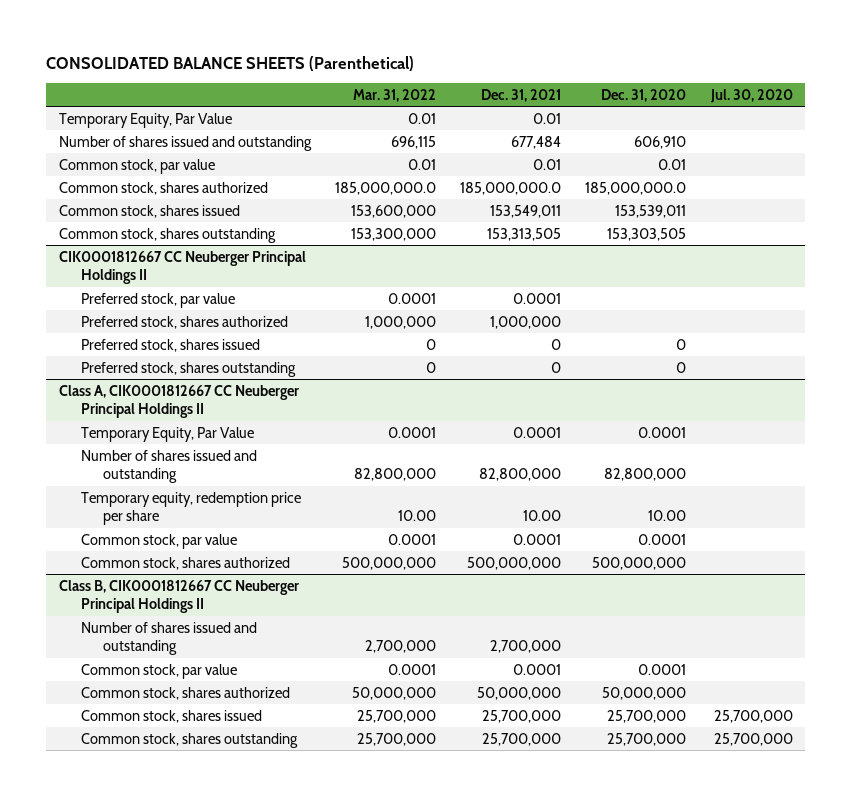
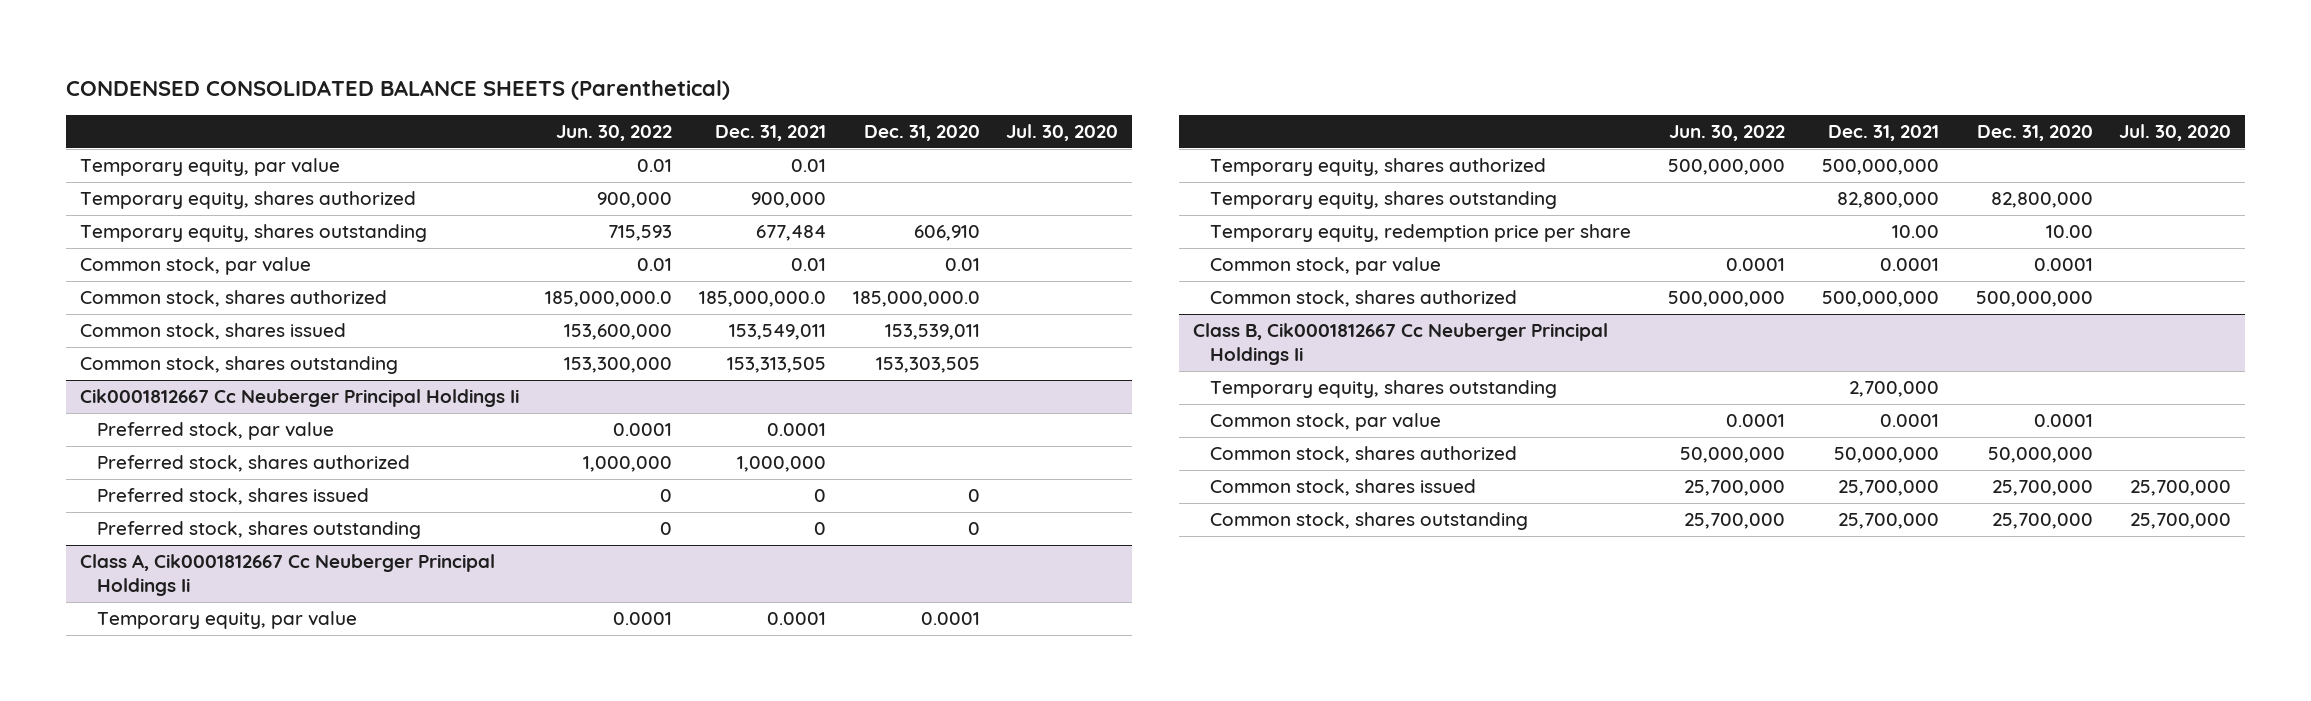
- CONSOLIDATED BALANCE SHEETS (Parenthetical)
+ CONDENSED CONSOLIDATED BALANCE SHEETS (Parenthetical)
- | Mar. 31, 2022 | Dec. 31, 2021 | Dec. 31, 2020 | Jul. 30, 2020
+ | Jun. 30, 2022 | Dec. 31, 2021 | Dec. 31, 2020 | Jul. 30, 2020
- Temporary Equity, Par Value | 0.01 | 0.01 | |
- Number of shares issued and outstanding | 696,115 | 677,484 | 606,910 |
+ Temporary equity, par value | 0.01 | 0.01 | |
+ Temporary equity, shares authorized | 900,000 | 900,000 | |
+ Temporary equity, shares outstanding | 715,593 | 677,484 | 606,910 |
- CIK0001812667 CC Neuberger Principal Holdings II
+ Cik0001812667 Cc Neuberger Principal Holdings Ii
- Class A, CIK0001812667 CC Neuberger Principal Holdings II
- Temporary Equity, Par Value | 0.0001 | 0.0001 | 0.0001 |
- Number of shares issued and outstanding | 82,800,000 | 82,800,000 | 82,800,000 |
+ Class A, Cik0001812667 Cc Neuberger Principal Holdings Ii
+ Temporary equity, par value | 0.0001 | 0.0001 | 0.0001 |
+ Temporary equity, shares authorized | 500,000,000 | 500,000,000 | |
+ Temporary equity, shares outstanding | | 82,800,000 | 82,800,000 |
- Class B, CIK0001812667 CC Neuberger Principal Holdings II
- Number of shares issued and outstanding | 2,700,000 | 2,700,000 | |
+ Class B, Cik0001812667 Cc Neuberger Principal Holdings Ii
+ Temporary equity, shares outstanding | | 2,700,000 | |

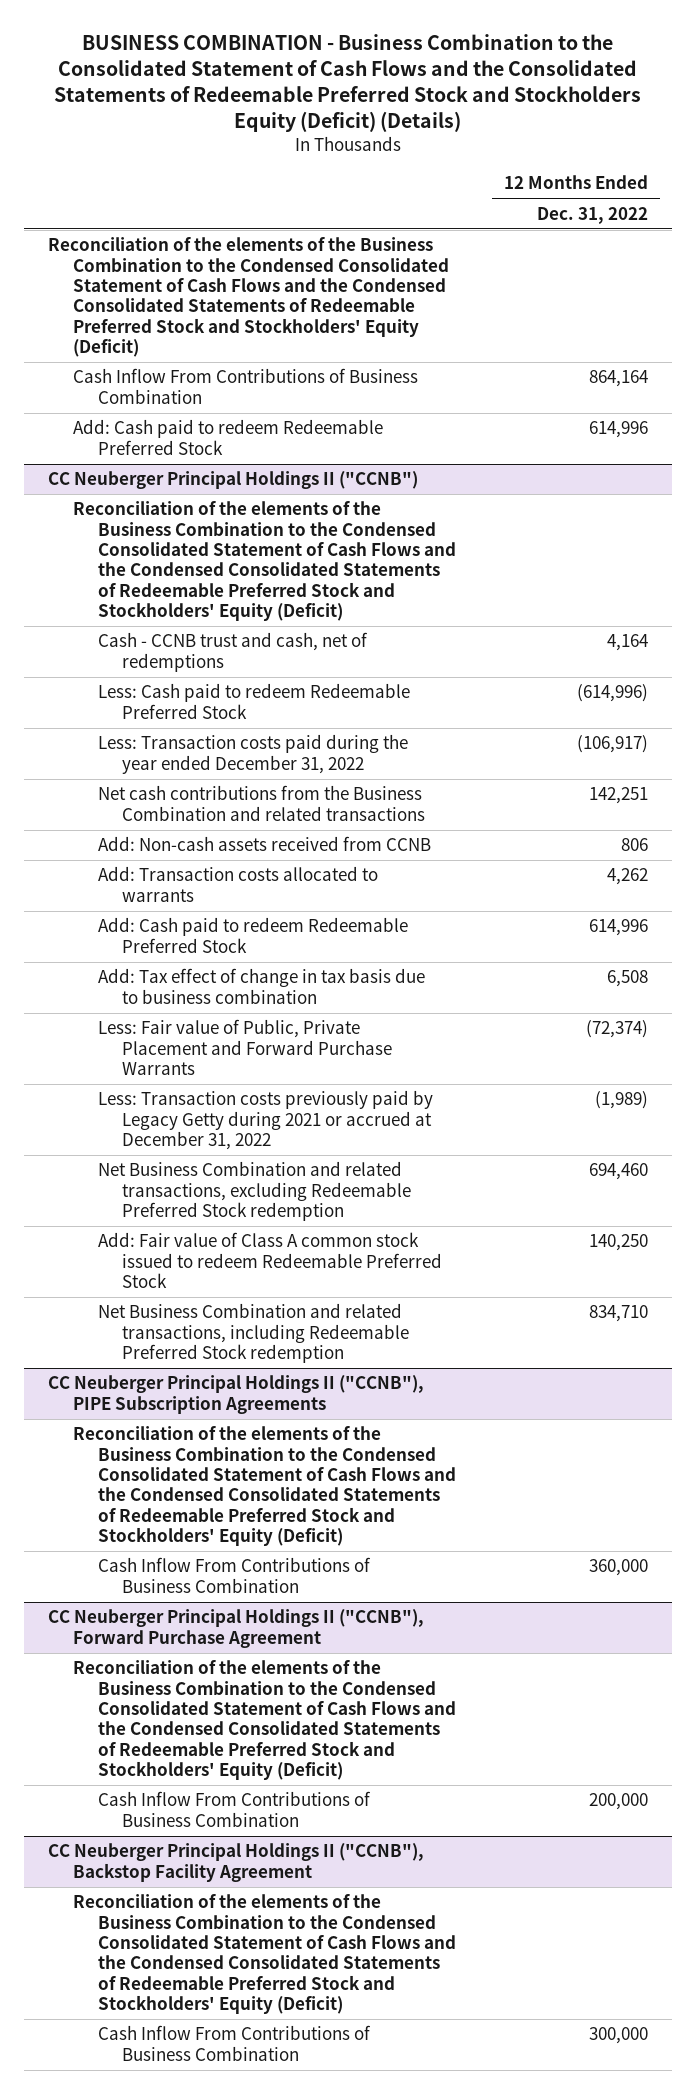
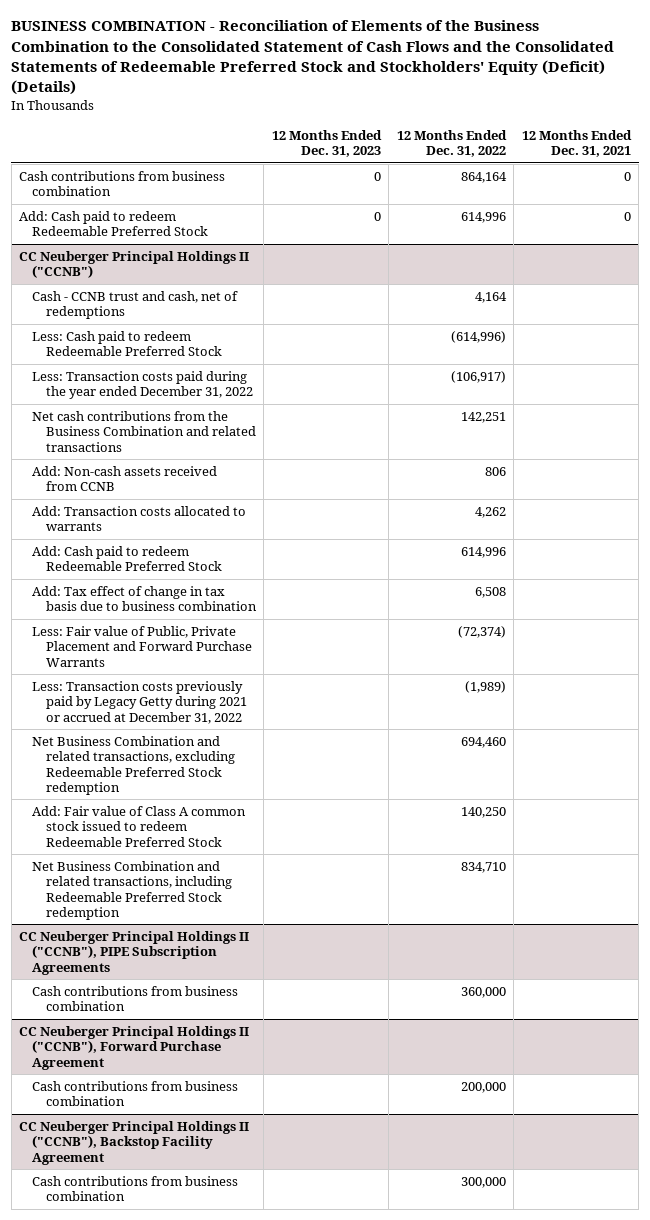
- BUSINESS COMBINATION - Business Combination to the Consolidated Statement of Cash Flows and the Consolidated Statements of Redeemable Preferred Stock and Stockholders Equity (Deficit) (Details)
+ BUSINESS COMBINATION - Reconciliation of Elements of the Business Combination to the Consolidated Statement of Cash Flows and the Consolidated Statements of Redeemable Preferred Stock and Stockholders' Equity (Deficit) (Details)
- | 12 Months Ended Dec. 31, 2022
+ | 12 Months Ended Dec. 31, 2023 | 12 Months Ended Dec. 31, 2022 | 12 Months Ended Dec. 31, 2021
- Reconciliation of the elements of the Business Combination to the Condensed Consolidated Statement of Cash Flows and the Condensed Consolidated Statements of Redeemable Preferred Stock and Stockholders' Equity (Deficit)
- Cash Inflow From Contributions of Business Combination | 864,164
+ Cash contributions from business combination | 0 | 864,164 | 0
@ CC Neuberger Principal Holdings II ("CCNB")
- Reconciliation of the elements of the Business Combination to the Condensed Consolidated Statement of Cash Flows and the Condensed Consolidated Statements of Redeemable Preferred Stock and Stockholders' Equity (Deficit)
@ CC Neuberger Principal Holdings II ("CCNB"), PIPE Subscription Agreements
- Reconciliation of the elements of the Business Combination to the Condensed Consolidated Statement of Cash Flows and the Condensed Consolidated Statements of Redeemable Preferred Stock and Stockholders' Equity (Deficit)
- Cash Inflow From Contributions of Business Combination | 360,000
+ Cash contributions from business combination | | 360,000 |
@ CC Neuberger Principal Holdings II ("CCNB"), Forward Purchase Agreement
- Reconciliation of the elements of the Business Combination to the Condensed Consolidated Statement of Cash Flows and the Condensed Consolidated Statements of Redeemable Preferred Stock and Stockholders' Equity (Deficit)
- Cash Inflow From Contributions of Business Combination | 200,000
+ Cash contributions from business combination | | 200,000 |
@ CC Neuberger Principal Holdings II ("CCNB"), Backstop Facility Agreement
- Reconciliation of the elements of the Business Combination to the Condensed Consolidated Statement of Cash Flows and the Condensed Consolidated Statements of Redeemable Preferred Stock and Stockholders' Equity (Deficit)
- Cash Inflow From Contributions of Business Combination | 300,000
+ Cash contributions from business combination | | 300,000 |

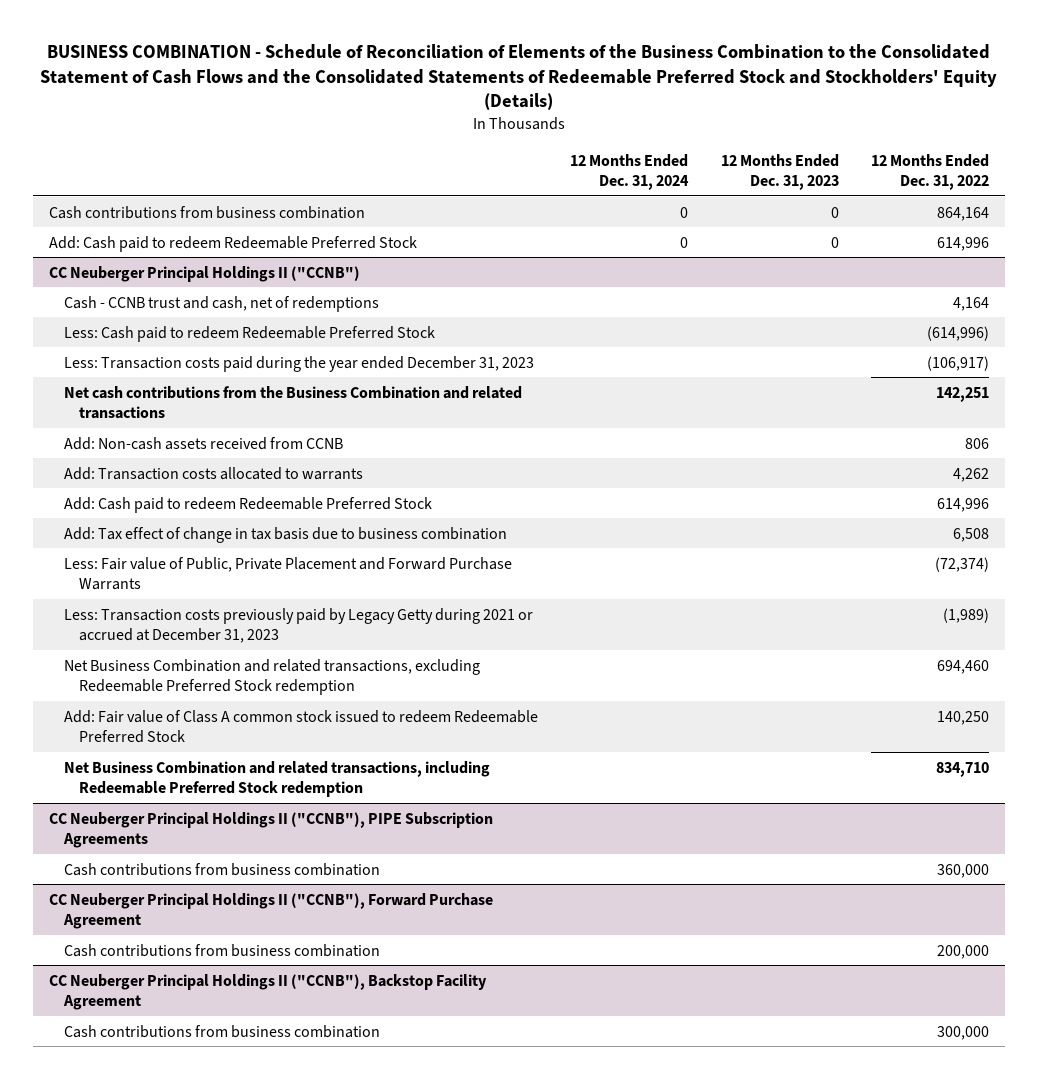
- BUSINESS COMBINATION - Reconciliation of Elements of the Business Combination to the Consolidated Statement of Cash Flows and the Consolidated Statements of Redeemable Preferred Stock and Stockholders' Equity (Deficit) (Details)
+ BUSINESS COMBINATION - Schedule of Reconciliation of Elements of the Business Combination to the Consolidated Statement of Cash Flows and the Consolidated Statements of Redeemable Preferred Stock and Stockholders' Equity (Details)
- | 12 Months Ended Dec. 31, 2023 | 12 Months Ended Dec. 31, 2022 | 12 Months Ended Dec. 31, 2021
+ | 12 Months Ended Dec. 31, 2024 | 12 Months Ended Dec. 31, 2023 | 12 Months Ended Dec. 31, 2022
@ CC Neuberger Principal Holdings II ("CCNB")
- Less: Transaction costs paid during the year ended December 31, 2022 | | (106,917) |
+ Less: Transaction costs paid during the year ended December 31, 2023 | | | (106,917)
- Less: Transaction costs previously paid by Legacy Getty during 2021 or accrued at December 31, 2022 | | (1,989) |
+ Less: Transaction costs previously paid by Legacy Getty during 2021 or accrued at December 31, 2023 | | | (1,989)

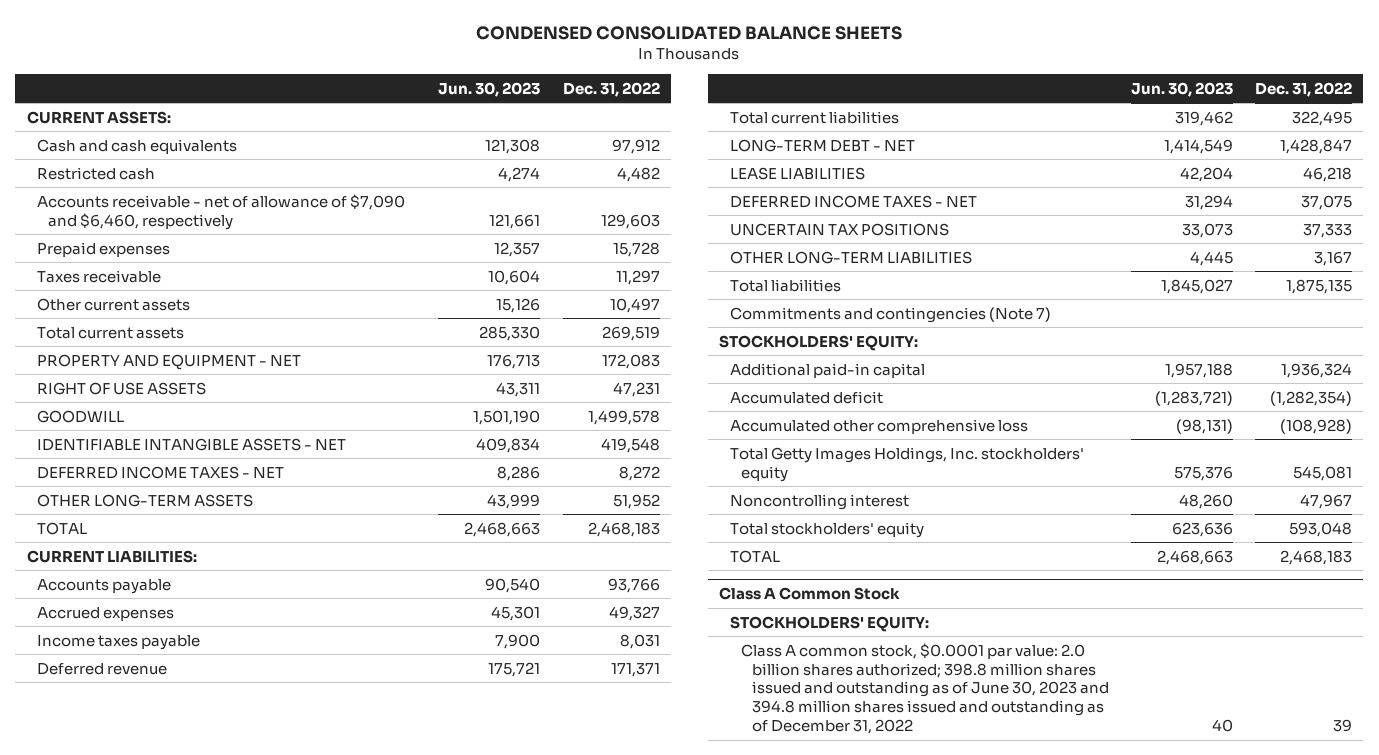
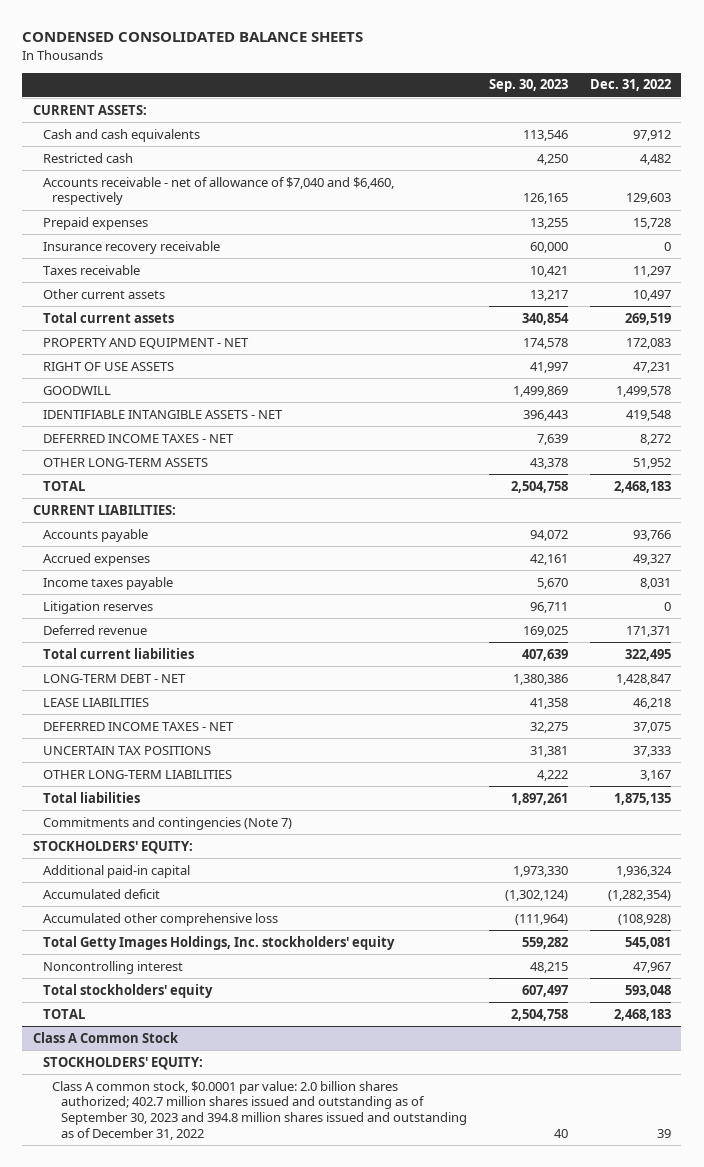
- | Jun. 30, 2023 | Dec. 31, 2022
+ | Sep. 30, 2023 | Dec. 31, 2022
- Accounts receivable - net of allowance of $7,090 and $6,460, respectively | 121,661 | 129,603
+ Accounts receivable - net of allowance of $7,040 and $6,460, respectively | 126,165 | 129,603
+ Insurance recovery receivable | 60,000 | 0
+ Litigation reserves | 96,711 | 0
@ Class A Common Stock
- Class A common stock, $0.0001 par value: 2.0 billion shares authorized; 398.8 million shares issued and outstanding as of June 30, 2023 and 394.8 million shares issued and outstanding as of December 31, 2022 | 40 | 39
+ Class A common stock, $0.0001 par value: 2.0 billion shares authorized; 402.7 million shares issued and outstanding as of September 30, 2023 and 394.8 million shares issued and outstanding as of December 31, 2022 | 40 | 39

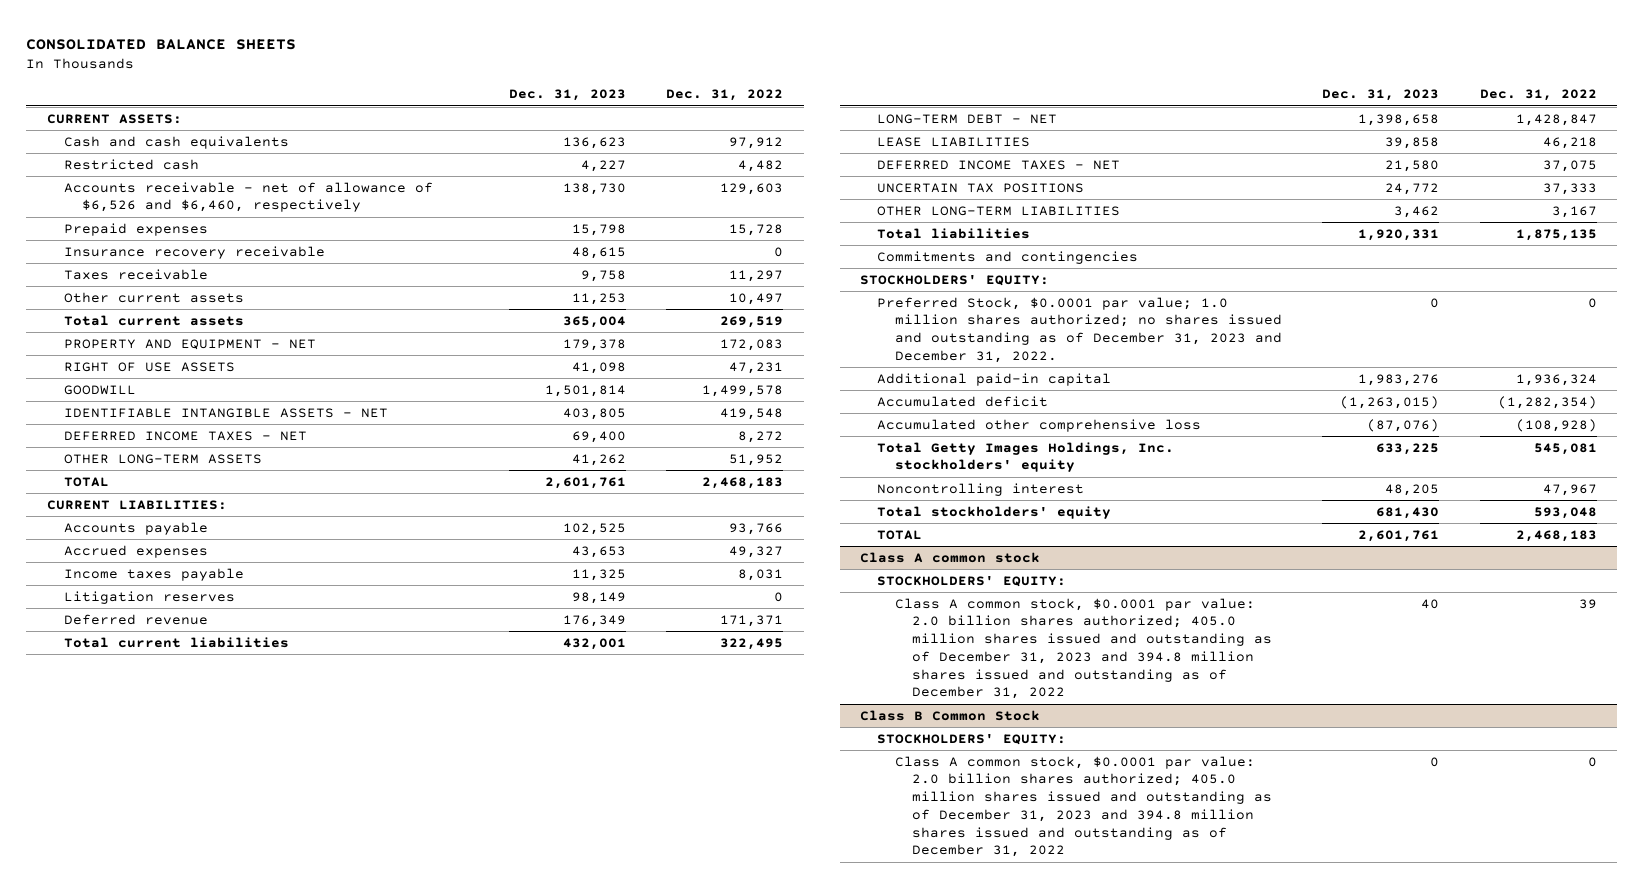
- CONDENSED CONSOLIDATED BALANCE SHEETS
+ CONSOLIDATED BALANCE SHEETS
- | Sep. 30, 2023 | Dec. 31, 2022
+ | Dec. 31, 2023 | Dec. 31, 2022
- Accounts receivable - net of allowance of $7,040 and $6,460, respectively | 126,165 | 129,603
+ Accounts receivable - net of allowance of $6,526 and $6,460, respectively | 138,730 | 129,603
- Commitments and contingencies (Note 7)
+ Commitments and contingencies
+ Preferred Stock, $0.0001 par value; 1.0 million shares authorized; no shares issued and outstanding as of December 31, 2023 and December 31, 2022. | 0 | 0
- Class A Common Stock
+ Class A common stock
- Class A common stock, $0.0001 par value: 2.0 billion shares authorized; 402.7 million shares issued and outstanding as of September 30, 2023 and 394.8 million shares issued and outstanding as of December 31, 2022 | 40 | 39
+ Class A common stock, $0.0001 par value: 2.0 billion shares authorized; 405.0 million shares issued and outstanding as of December 31, 2023 and 394.8 million shares issued and outstanding as of December 31, 2022 | 40 | 39
+ Class B Common Stock
+ STOCKHOLDERS' EQUITY:
+ Class A common stock, $0.0001 par value: 2.0 billion shares authorized; 405.0 million shares issued and outstanding as of December 31, 2023 and 394.8 million shares issued and outstanding as of December 31, 2022 | 0 | 0

